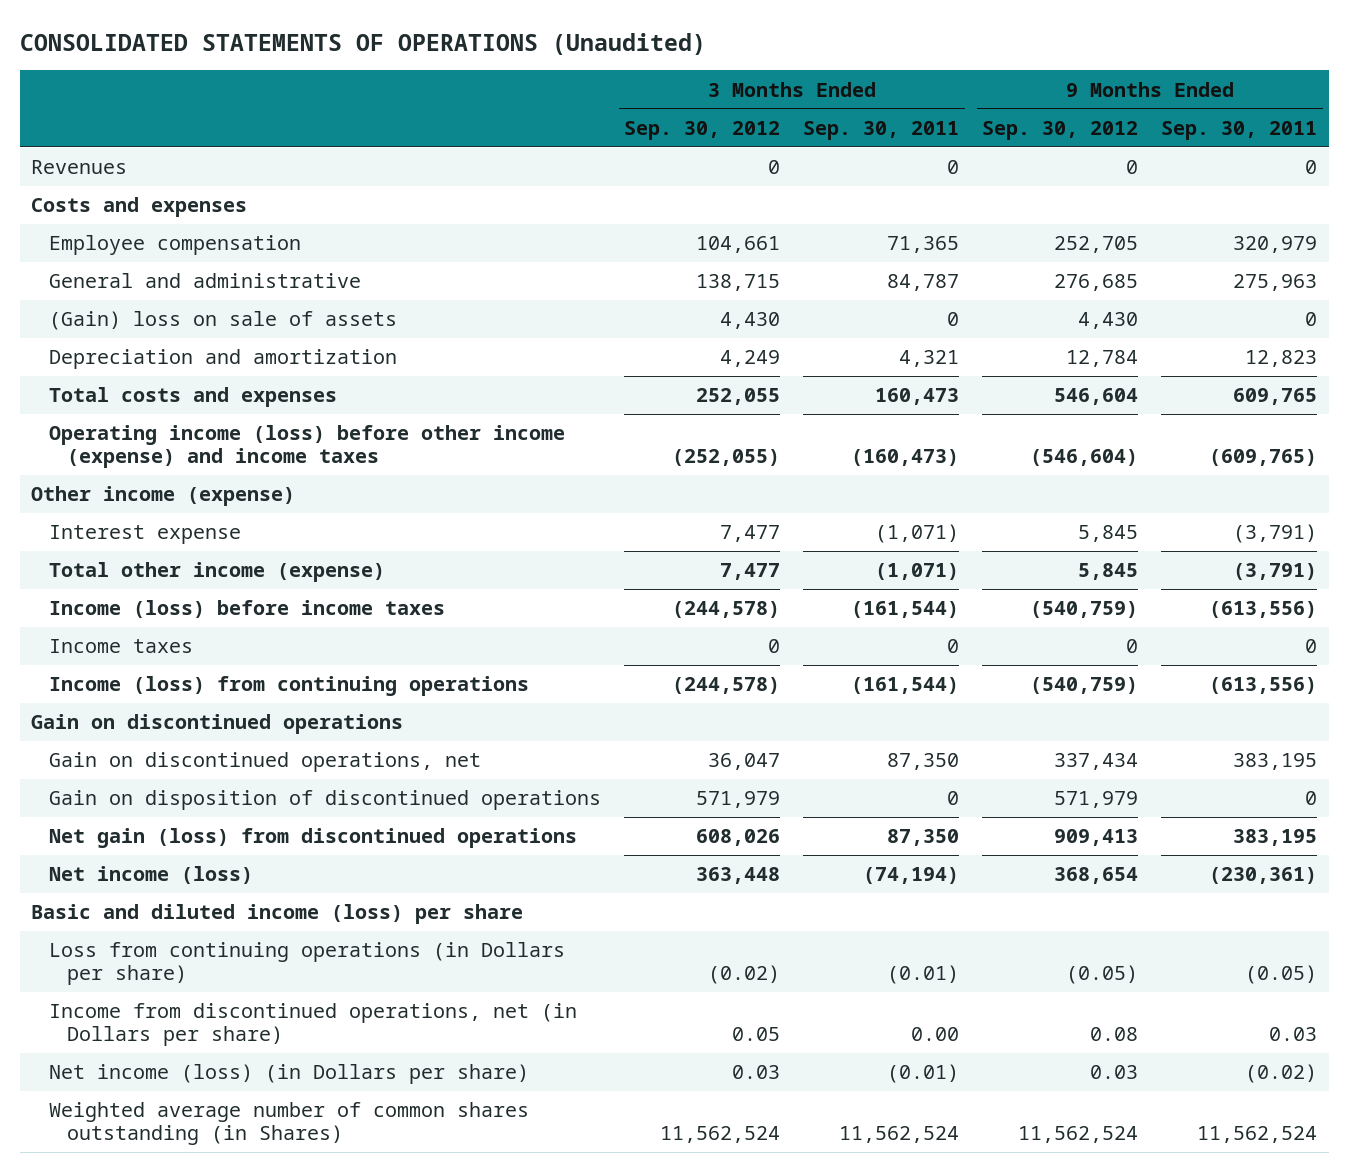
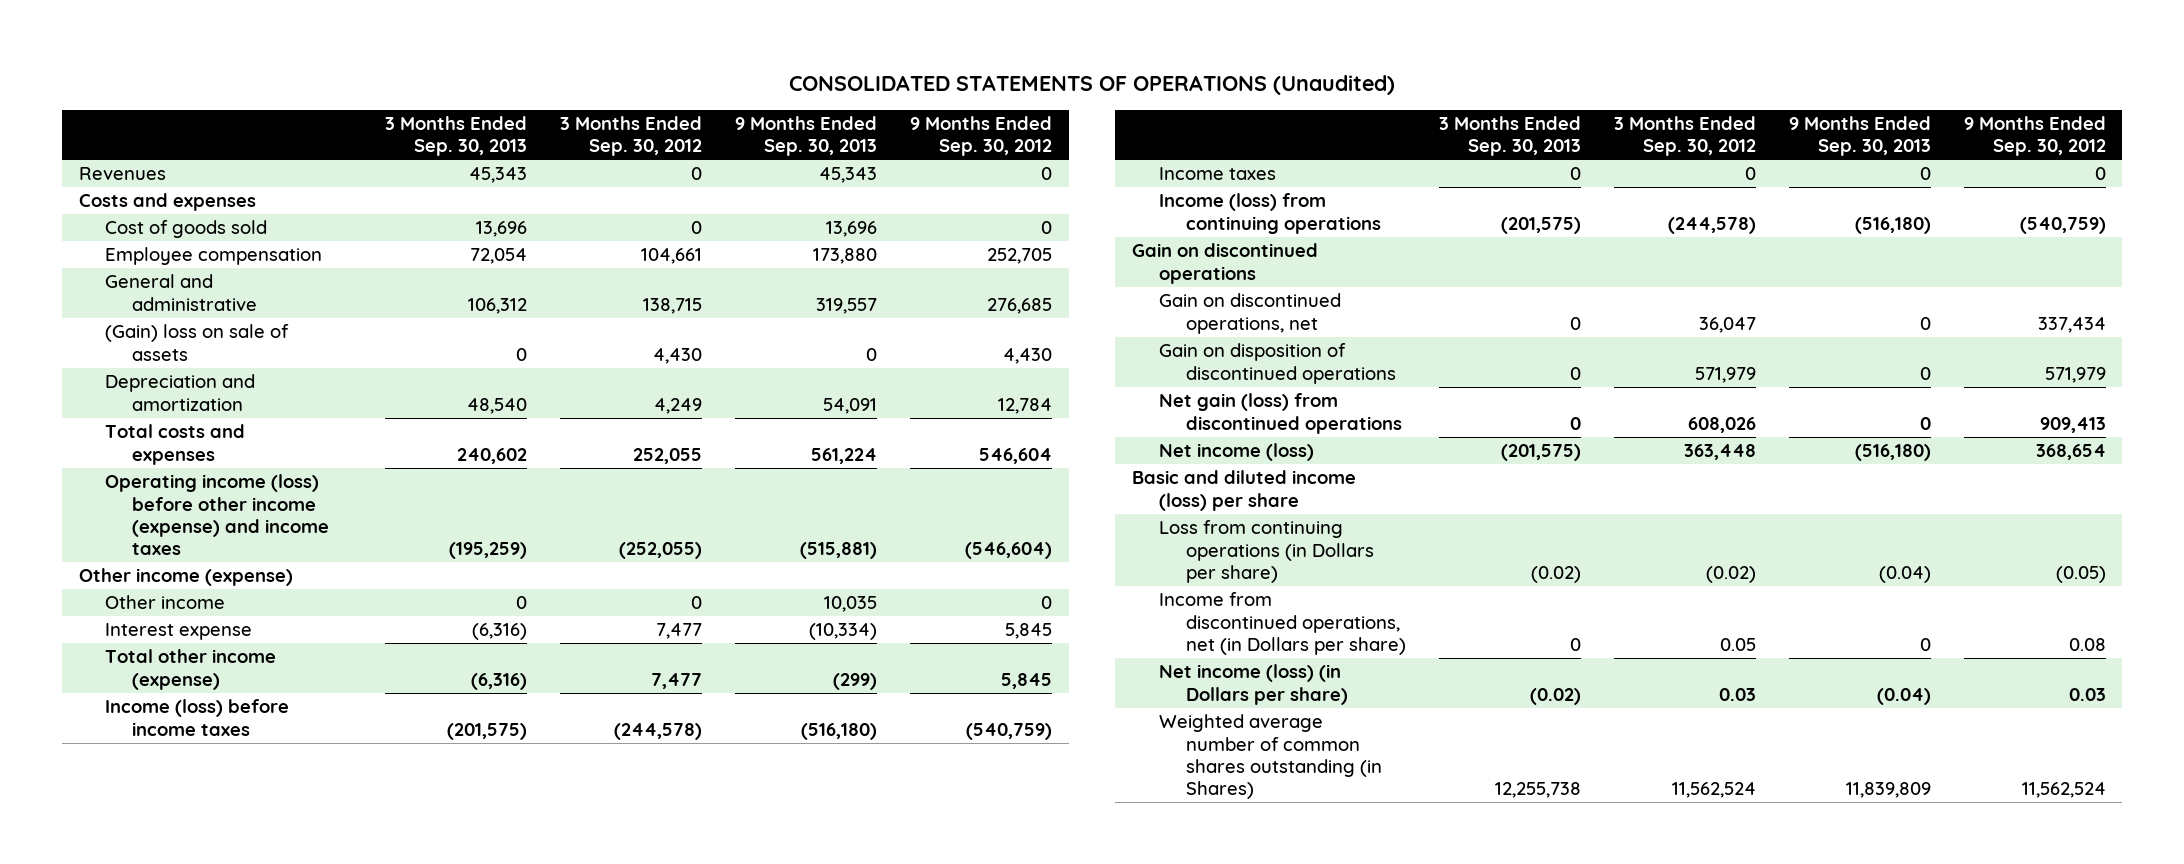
- | 3 Months Ended Sep. 30, 2012 | 3 Months Ended Sep. 30, 2011 | 9 Months Ended Sep. 30, 2012 | 9 Months Ended Sep. 30, 2011
+ | 3 Months Ended Sep. 30, 2013 | 3 Months Ended Sep. 30, 2012 | 9 Months Ended Sep. 30, 2013 | 9 Months Ended Sep. 30, 2012
+ Cost of goods sold | 13,696 | 0 | 13,696 | 0
+ Other income | 0 | 0 | 10,035 | 0

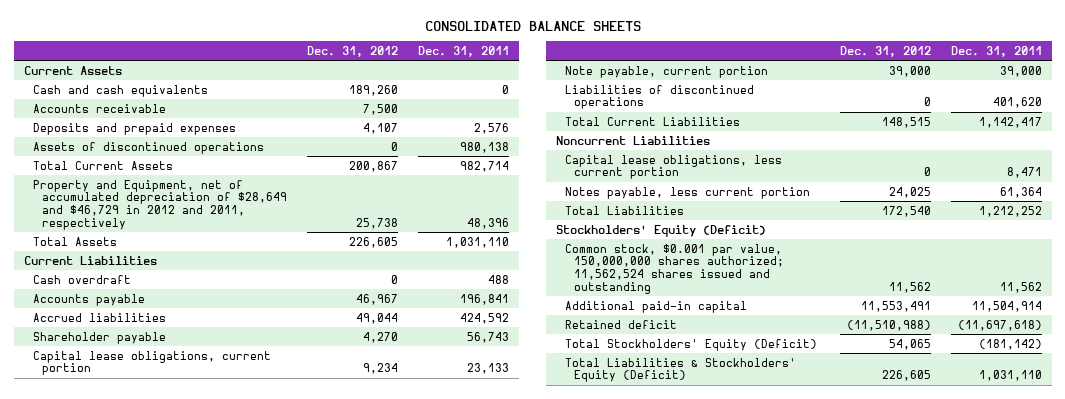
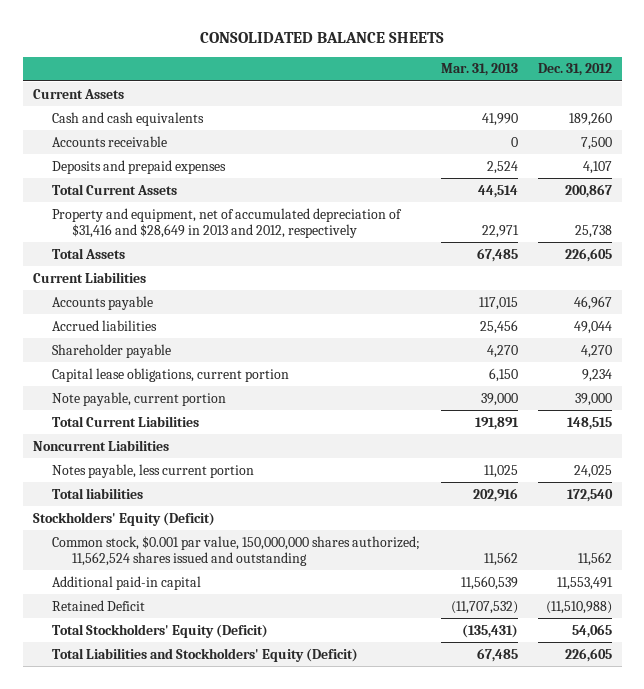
- | Dec. 31, 2012 | Dec. 31, 2011
+ | Mar. 31, 2013 | Dec. 31, 2012
- Assets of discontinued operations | 0 | 980,138
- Property and Equipment, net of accumulated depreciation of $28,649 and $46,729 in 2012 and 2011, respectively | 25,738 | 48,396
+ Property and equipment, net of accumulated depreciation of $31,416 and $28,649 in 2013 and 2012, respectively | 22,971 | 25,738
- Cash overdraft | 0 | 488
- Liabilities of discontinued operations | 0 | 401,620
- Capital lease obligations, less current portion | 0 | 8,471
- Total Liabilities | 172,540 | 1,212,252
+ Total liabilities | 202,916 | 172,540
- Retained deficit | (11,510,988) | (11,697,618)
+ Retained Deficit | (11,707,532) | (11,510,988)
- Total Liabilities & Stockholders' Equity (Deficit) | 226,605 | 1,031,110
+ Total Liabilities and Stockholders' Equity (Deficit) | 67,485 | 226,605

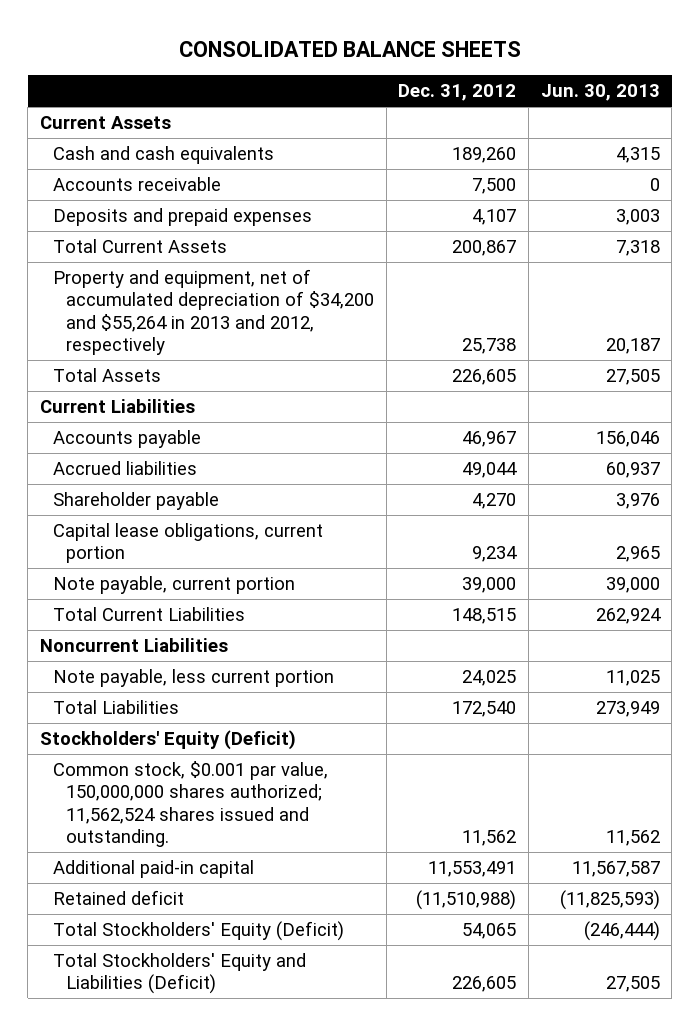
- | Mar. 31, 2013 | Dec. 31, 2012
+ | Dec. 31, 2012 | Jun. 30, 2013
- Property and equipment, net of accumulated depreciation of $31,416 and $28,649 in 2013 and 2012, respectively | 22,971 | 25,738
+ Property and equipment, net of accumulated depreciation of $34,200 and $55,264 in 2013 and 2012, respectively | 25,738 | 20,187
- Notes payable, less current portion | 11,025 | 24,025
- Total liabilities | 202,916 | 172,540
+ Note payable, less current portion | 24,025 | 11,025
+ Total Liabilities | 172,540 | 273,949
- Common stock, $0.001 par value, 150,000,000 shares authorized; 11,562,524 shares issued and outstanding | 11,562 | 11,562
+ Common stock, $0.001 par value, 150,000,000 shares authorized; 11,562,524 shares issued and outstanding. | 11,562 | 11,562
- Retained Deficit | (11,707,532) | (11,510,988)
+ Retained deficit | (11,510,988) | (11,825,593)
- Total Liabilities and Stockholders' Equity (Deficit) | 67,485 | 226,605
+ Total Stockholders' Equity and Liabilities (Deficit) | 226,605 | 27,505

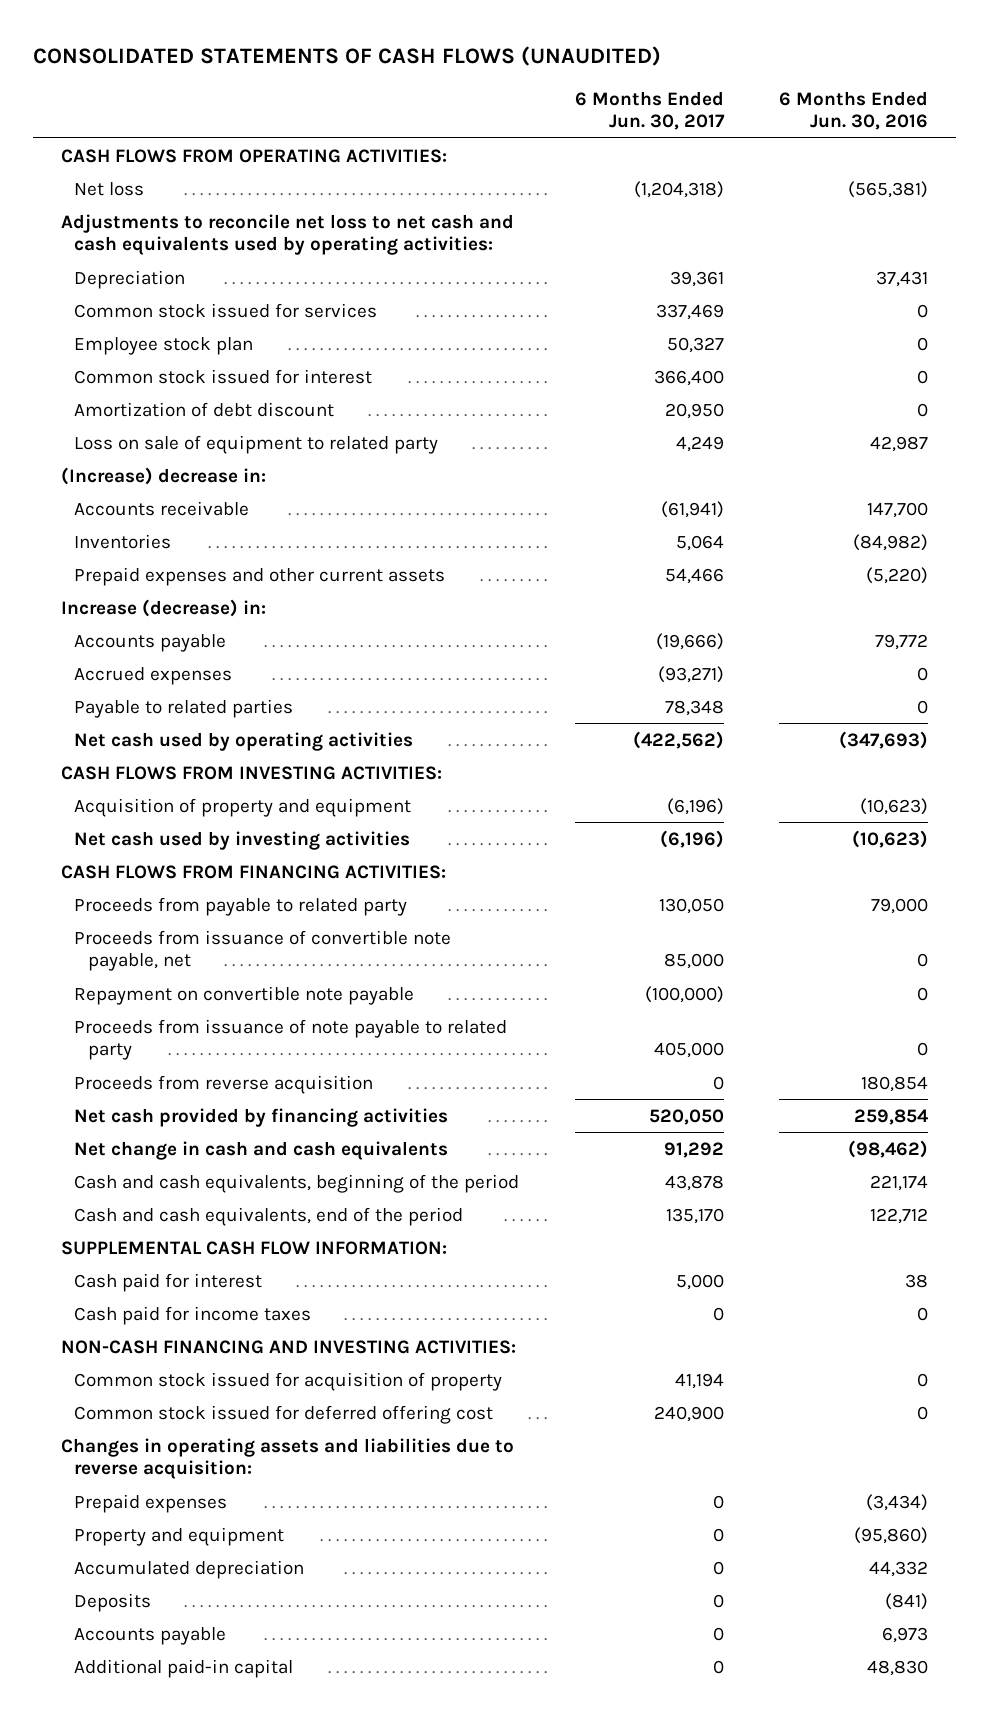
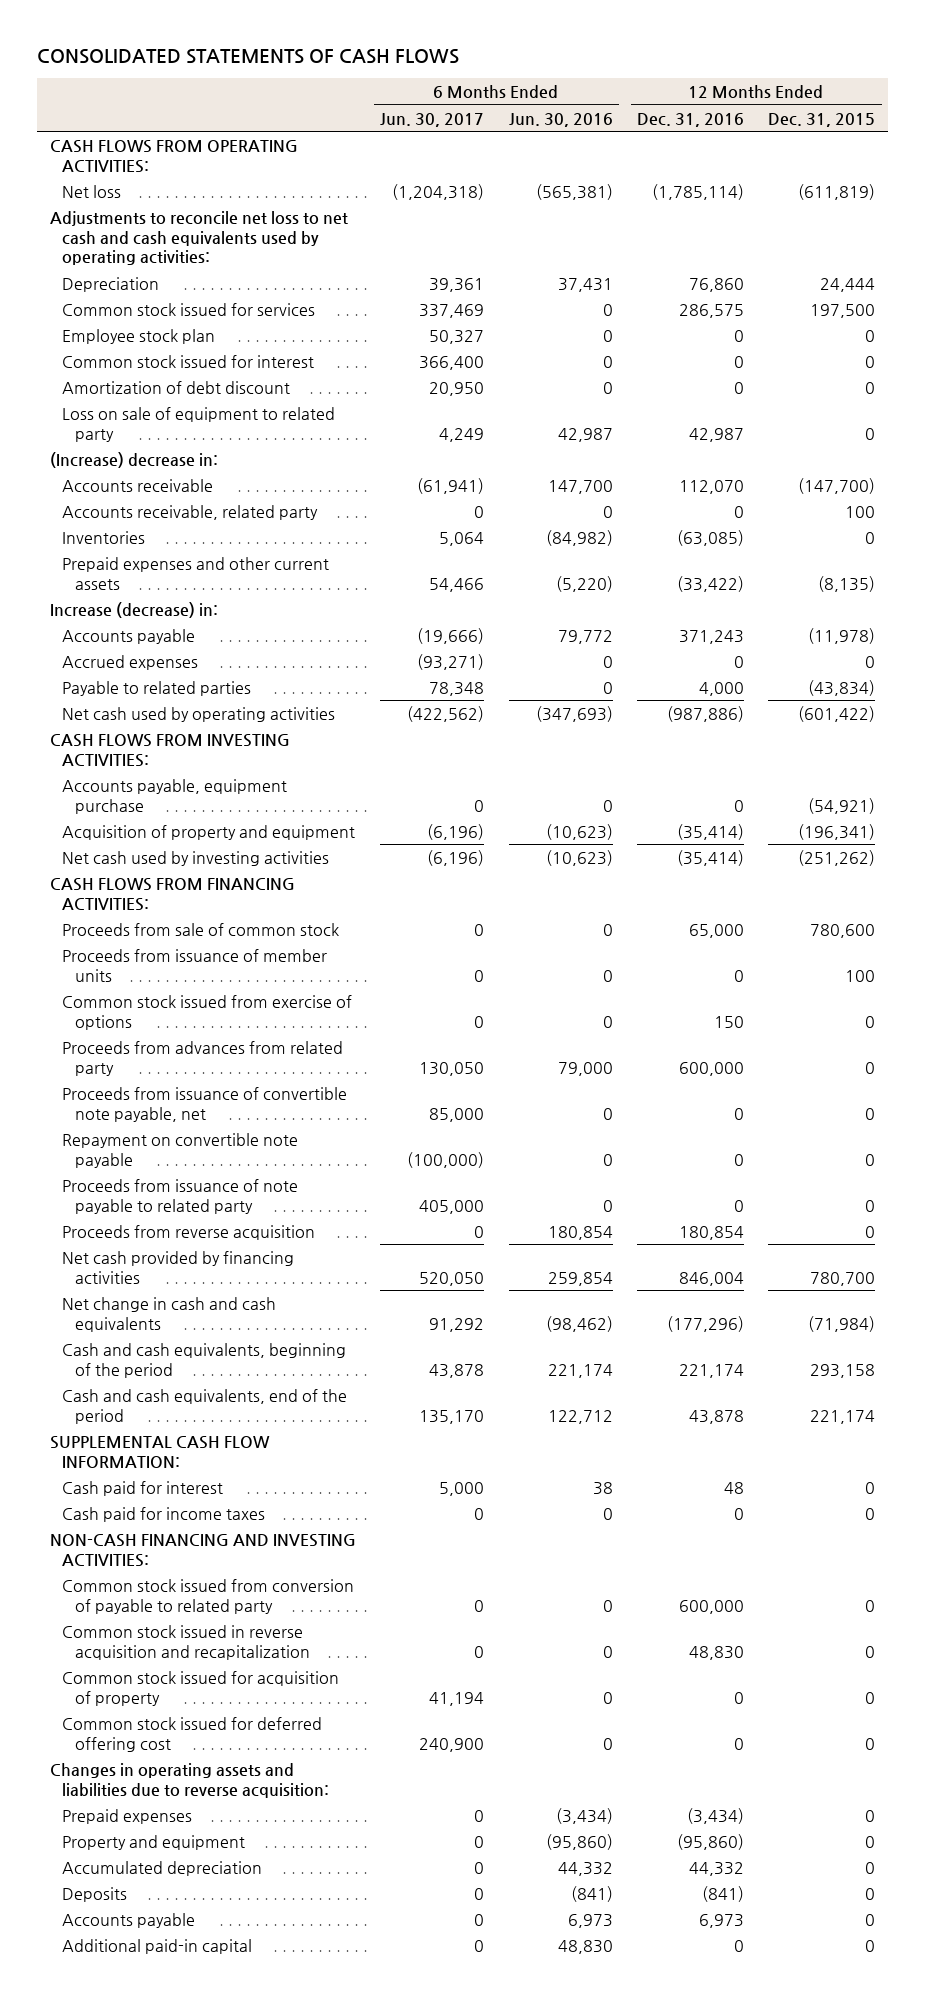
- CONSOLIDATED STATEMENTS OF CASH FLOWS (UNAUDITED)
+ CONSOLIDATED STATEMENTS OF CASH FLOWS
- | 6 Months Ended Jun. 30, 2017 | 6 Months Ended Jun. 30, 2016
+ | 6 Months Ended Jun. 30, 2017 | 6 Months Ended Jun. 30, 2016 | 12 Months Ended Dec. 31, 2016 | 12 Months Ended Dec. 31, 2015
+ Accounts receivable, related party | 0 | 0 | 0 | 100
+ Accounts payable, equipment purchase | 0 | 0 | 0 | (54,921)
- Proceeds from payable to related party | 130,050 | 79,000
+ Proceeds from sale of common stock | 0 | 0 | 65,000 | 780,600
+ Proceeds from issuance of member units | 0 | 0 | 0 | 100
+ Common stock issued from exercise of options | 0 | 0 | 150 | 0
+ Proceeds from advances from related party | 130,050 | 79,000 | 600,000 | 0
+ Common stock issued from conversion of payable to related party | 0 | 0 | 600,000 | 0
+ Common stock issued in reverse acquisition and recapitalization | 0 | 0 | 48,830 | 0

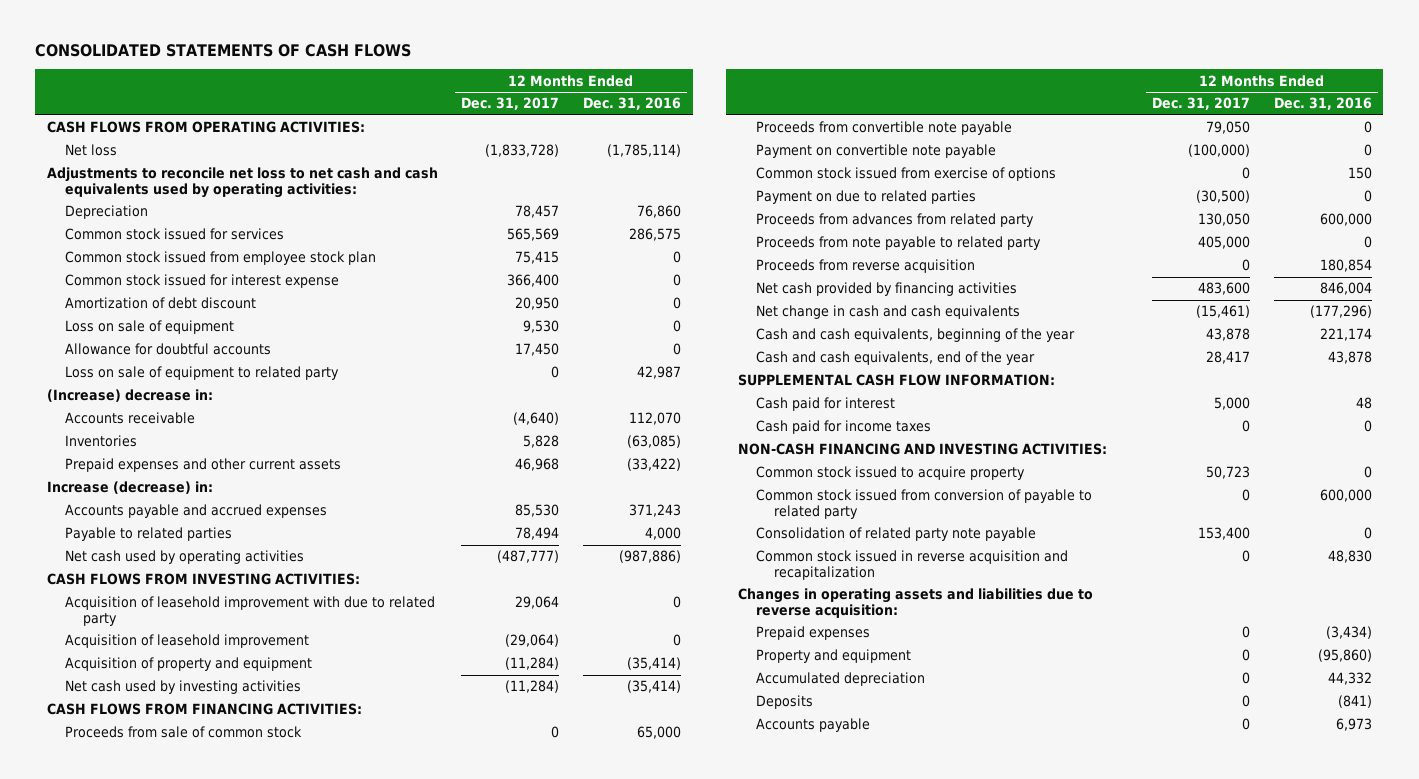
- | 6 Months Ended Jun. 30, 2017 | 6 Months Ended Jun. 30, 2016 | 12 Months Ended Dec. 31, 2016 | 12 Months Ended Dec. 31, 2015
+ | 12 Months Ended Dec. 31, 2017 | 12 Months Ended Dec. 31, 2016
- Employee stock plan | 50,327 | 0 | 0 | 0
- Common stock issued for interest | 366,400 | 0 | 0 | 0
+ Common stock issued from employee stock plan | 75,415 | 0
+ Common stock issued for interest expense | 366,400 | 0
+ Loss on sale of equipment | 9,530 | 0
+ Allowance for doubtful accounts | 17,450 | 0
- Accounts receivable, related party | 0 | 0 | 0 | 100
- Accounts payable | (19,666) | 79,772 | 371,243 | (11,978)
- Accrued expenses | (93,271) | 0 | 0 | 0
+ Accounts payable and accrued expenses | 85,530 | 371,243
- Accounts payable, equipment purchase | 0 | 0 | 0 | (54,921)
+ Acquisition of leasehold improvement with due to related party | 29,064 | 0
+ Acquisition of leasehold improvement | (29,064) | 0
- Proceeds from issuance of member units | 0 | 0 | 0 | 100
+ Proceeds from convertible note payable | 79,050 | 0
+ Payment on convertible note payable | (100,000) | 0
+ Payment on due to related parties | (30,500) | 0
- Proceeds from issuance of convertible note payable, net | 85,000 | 0 | 0 | 0
- Repayment on convertible note payable | (100,000) | 0 | 0 | 0
- Proceeds from issuance of note payable to related party | 405,000 | 0 | 0 | 0
+ Proceeds from note payable to related party | 405,000 | 0
- Cash and cash equivalents, beginning of the period | 43,878 | 221,174 | 221,174 | 293,158
- Cash and cash equivalents, end of the period | 135,170 | 122,712 | 43,878 | 221,174
+ Cash and cash equivalents, beginning of the year | 43,878 | 221,174
+ Cash and cash equivalents, end of the year | 28,417 | 43,878
+ Common stock issued to acquire property | 50,723 | 0
+ Consolidation of related party note payable | 153,400 | 0
- Common stock issued for acquisition of property | 41,194 | 0 | 0 | 0
- Common stock issued for deferred offering cost | 240,900 | 0 | 0 | 0
- Additional paid-in capital | 0 | 48,830 | 0 | 0

